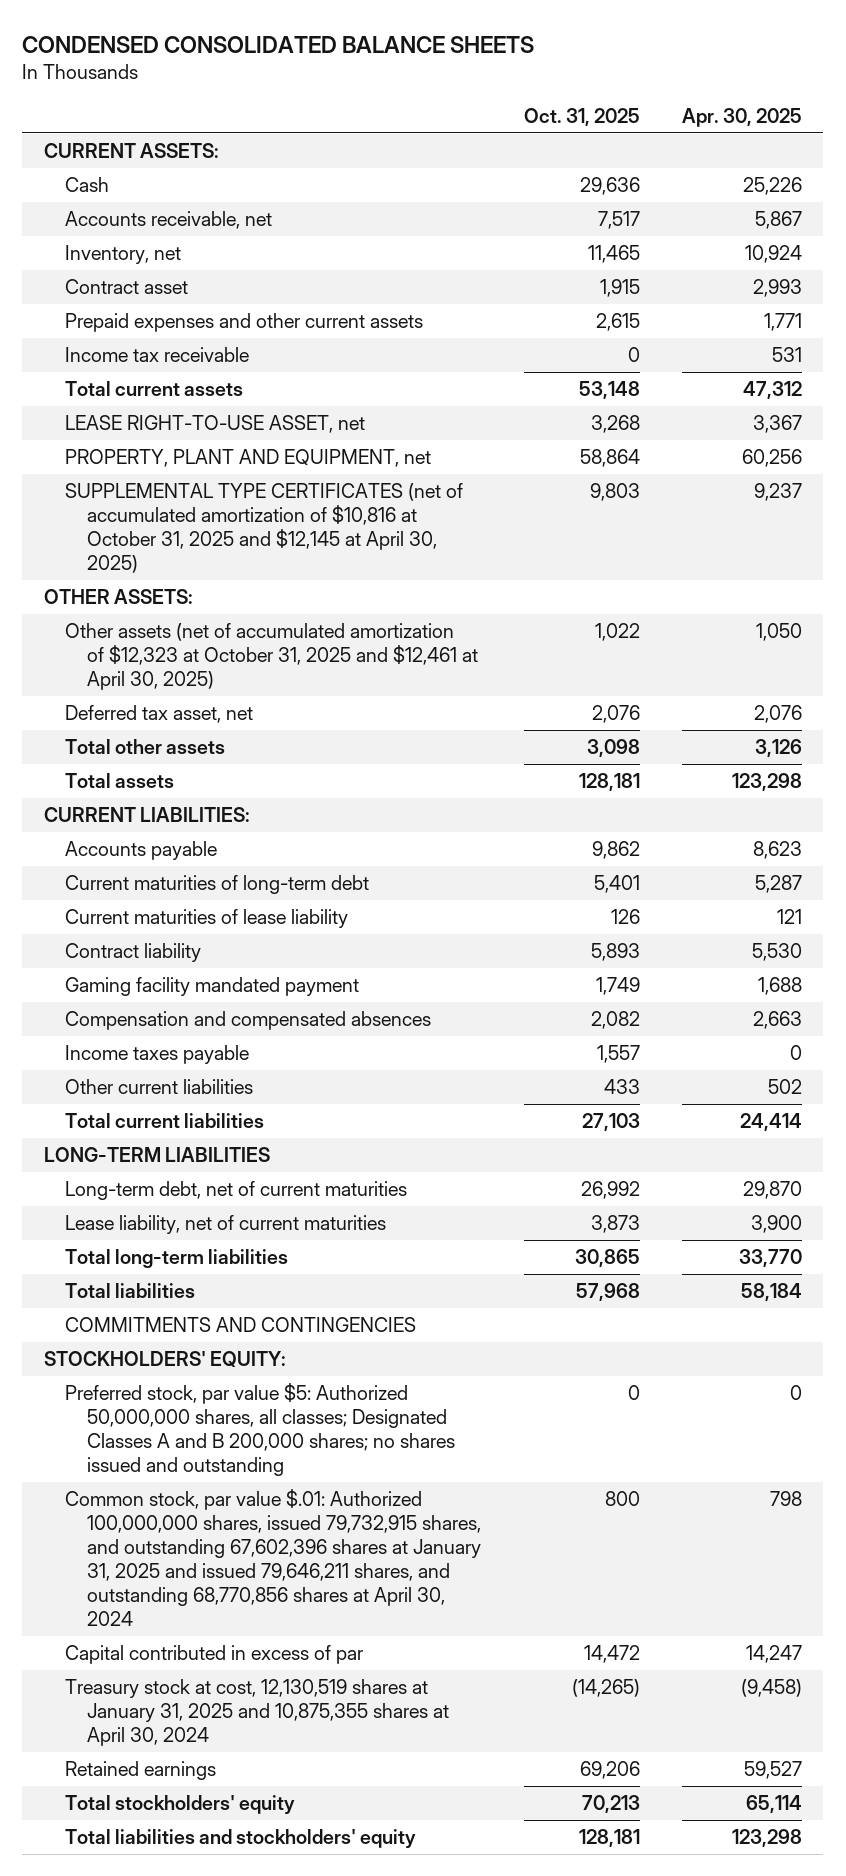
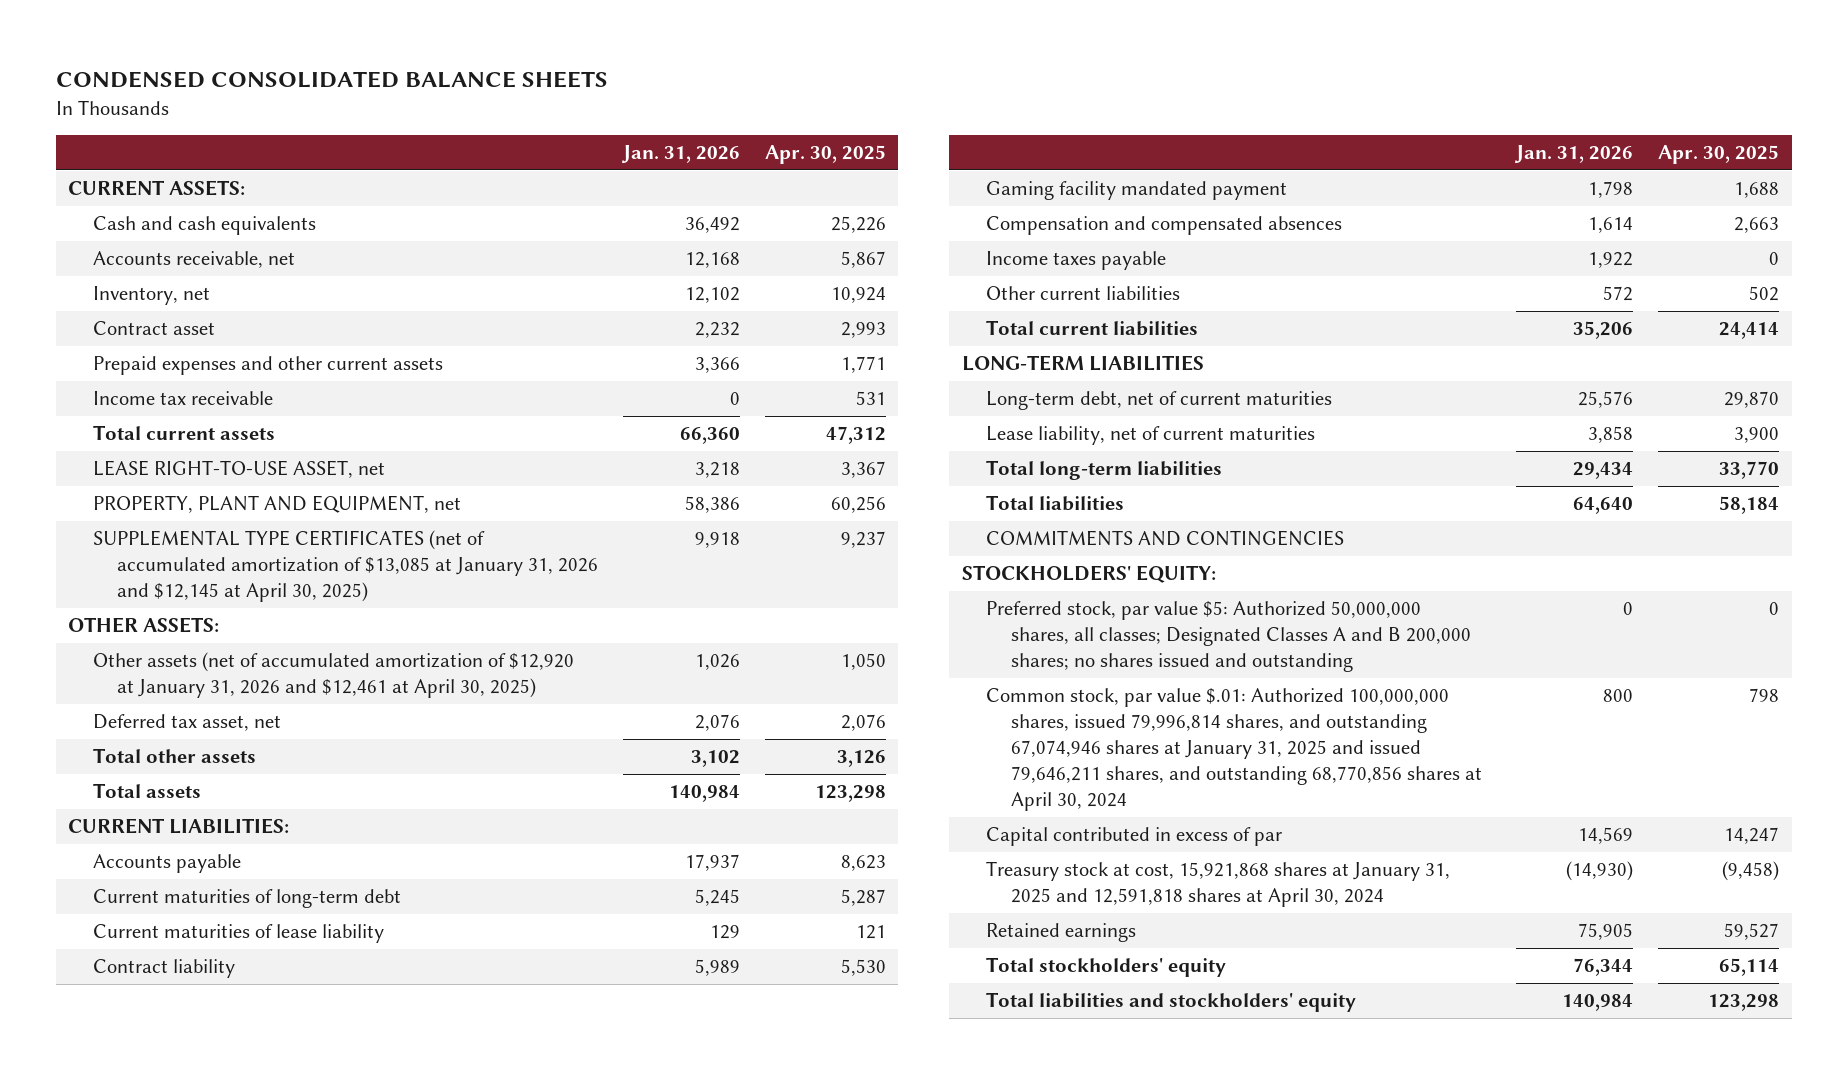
- | Oct. 31, 2025 | Apr. 30, 2025
+ | Jan. 31, 2026 | Apr. 30, 2025
- Cash | 29,636 | 25,226
+ Cash and cash equivalents | 36,492 | 25,226
- SUPPLEMENTAL TYPE CERTIFICATES (net of accumulated amortization of $10,816 at October 31, 2025 and $12,145 at April 30, 2025) | 9,803 | 9,237
+ SUPPLEMENTAL TYPE CERTIFICATES (net of accumulated amortization of $13,085 at January 31, 2026 and $12,145 at April 30, 2025) | 9,918 | 9,237
- Other assets (net of accumulated amortization of $12,323 at October 31, 2025 and $12,461 at April 30, 2025) | 1,022 | 1,050
+ Other assets (net of accumulated amortization of $12,920 at January 31, 2026 and $12,461 at April 30, 2025) | 1,026 | 1,050
- Common stock, par value $.01: Authorized 100,000,000 shares, issued 79,732,915 shares, and outstanding 67,602,396 shares at January 31, 2025 and issued 79,646,211 shares, and outstanding 68,770,856 shares at April 30, 2024 | 800 | 798
+ Common stock, par value $.01: Authorized 100,000,000 shares, issued 79,996,814 shares, and outstanding 67,074,946 shares at January 31, 2025 and issued 79,646,211 shares, and outstanding 68,770,856 shares at April 30, 2024 | 800 | 798
- Treasury stock at cost, 12,130,519 shares at January 31, 2025 and 10,875,355 shares at April 30, 2024 | (14,265) | (9,458)
+ Treasury stock at cost, 15,921,868 shares at January 31, 2025 and 12,591,818 shares at April 30, 2024 | (14,930) | (9,458)

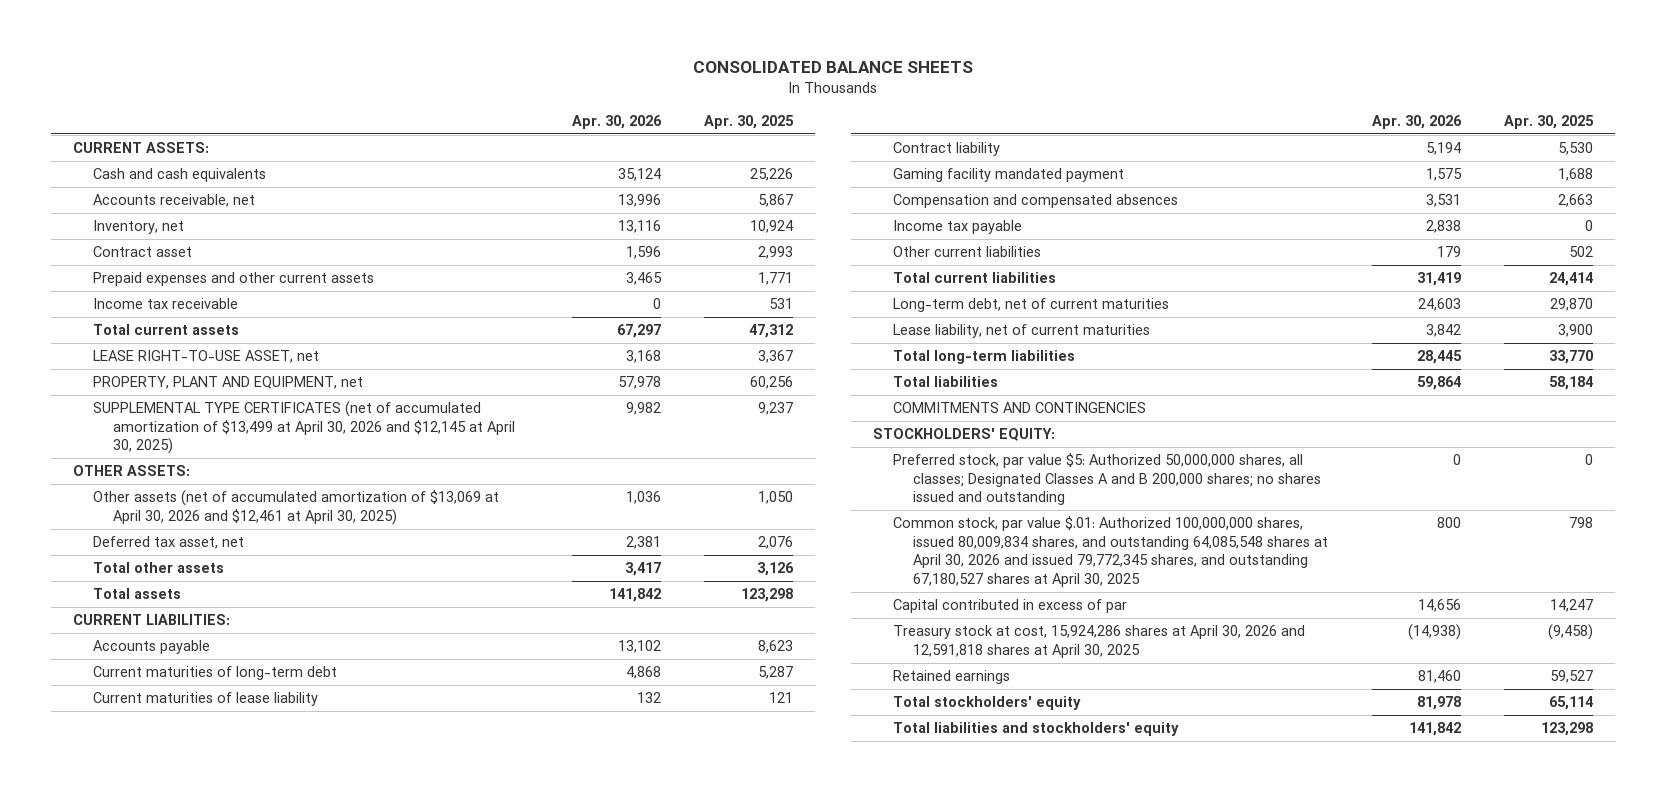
- CONDENSED CONSOLIDATED BALANCE SHEETS
+ CONSOLIDATED BALANCE SHEETS
- | Jan. 31, 2026 | Apr. 30, 2025
+ | Apr. 30, 2026 | Apr. 30, 2025
- SUPPLEMENTAL TYPE CERTIFICATES (net of accumulated amortization of $13,085 at January 31, 2026 and $12,145 at April 30, 2025) | 9,918 | 9,237
+ SUPPLEMENTAL TYPE CERTIFICATES (net of accumulated amortization of $13,499 at April 30, 2026 and $12,145 at April 30, 2025) | 9,982 | 9,237
- Other assets (net of accumulated amortization of $12,920 at January 31, 2026 and $12,461 at April 30, 2025) | 1,026 | 1,050
+ Other assets (net of accumulated amortization of $13,069 at April 30, 2026 and $12,461 at April 30, 2025) | 1,036 | 1,050
- Income taxes payable | 1,922 | 0
+ Income tax payable | 2,838 | 0
- LONG-TERM LIABILITIES
- Common stock, par value $.01: Authorized 100,000,000 shares, issued 79,996,814 shares, and outstanding 67,074,946 shares at January 31, 2025 and issued 79,646,211 shares, and outstanding 68,770,856 shares at April 30, 2024 | 800 | 798
+ Common stock, par value $.01: Authorized 100,000,000 shares, issued 80,009,834 shares, and outstanding 64,085,548 shares at April 30, 2026 and issued 79,772,345 shares, and outstanding 67,180,527 shares at April 30, 2025 | 800 | 798
- Treasury stock at cost, 15,921,868 shares at January 31, 2025 and 12,591,818 shares at April 30, 2024 | (14,930) | (9,458)
+ Treasury stock at cost, 15,924,286 shares at April 30, 2026 and 12,591,818 shares at April 30, 2025 | (14,938) | (9,458)

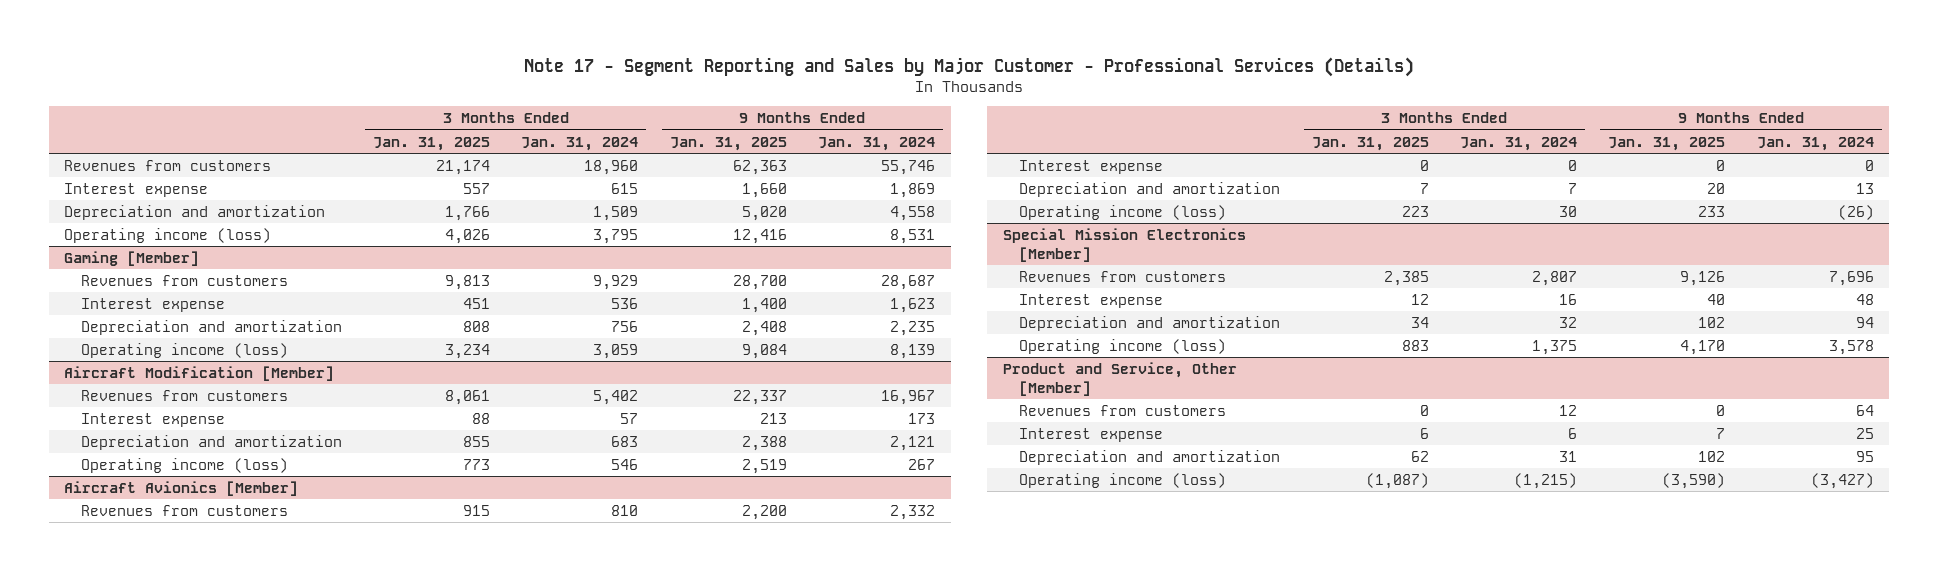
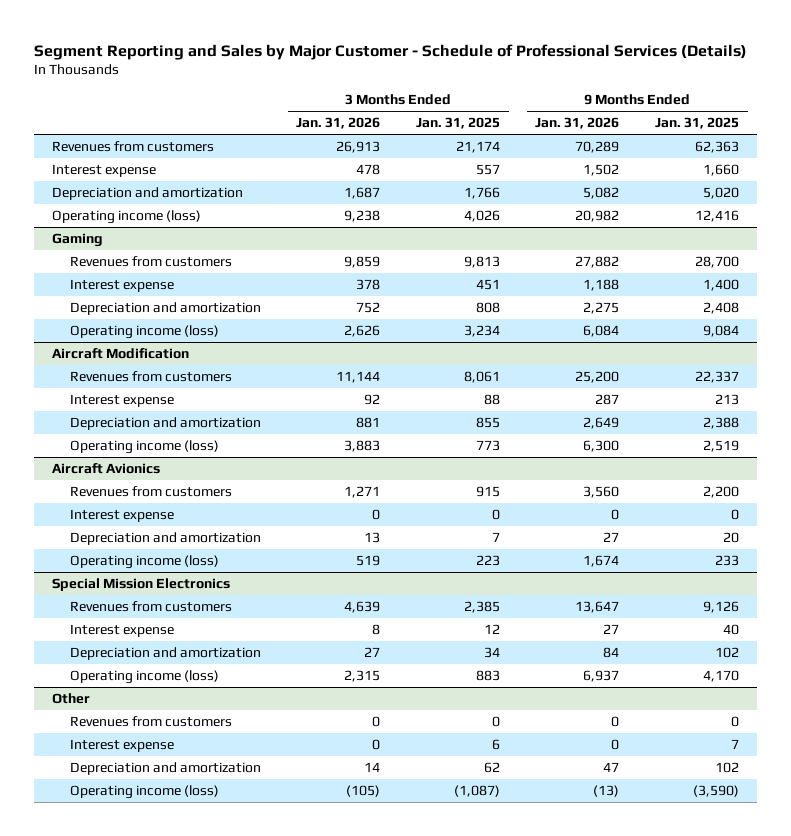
- Note 17 - Segment Reporting and Sales by Major Customer - Professional Services (Details)
+ Segment Reporting and Sales by Major Customer - Schedule of Professional Services (Details)
- | 3 Months Ended Jan. 31, 2025 | 3 Months Ended Jan. 31, 2024 | 9 Months Ended Jan. 31, 2025 | 9 Months Ended Jan. 31, 2024
+ | 3 Months Ended Jan. 31, 2026 | 3 Months Ended Jan. 31, 2025 | 9 Months Ended Jan. 31, 2026 | 9 Months Ended Jan. 31, 2025
- Gaming [Member]
+ Gaming
- Aircraft Modification [Member]
+ Aircraft Modification
- Aircraft Avionics [Member]
+ Aircraft Avionics
- Special Mission Electronics [Member]
+ Special Mission Electronics
- Product and Service, Other [Member]
+ Other

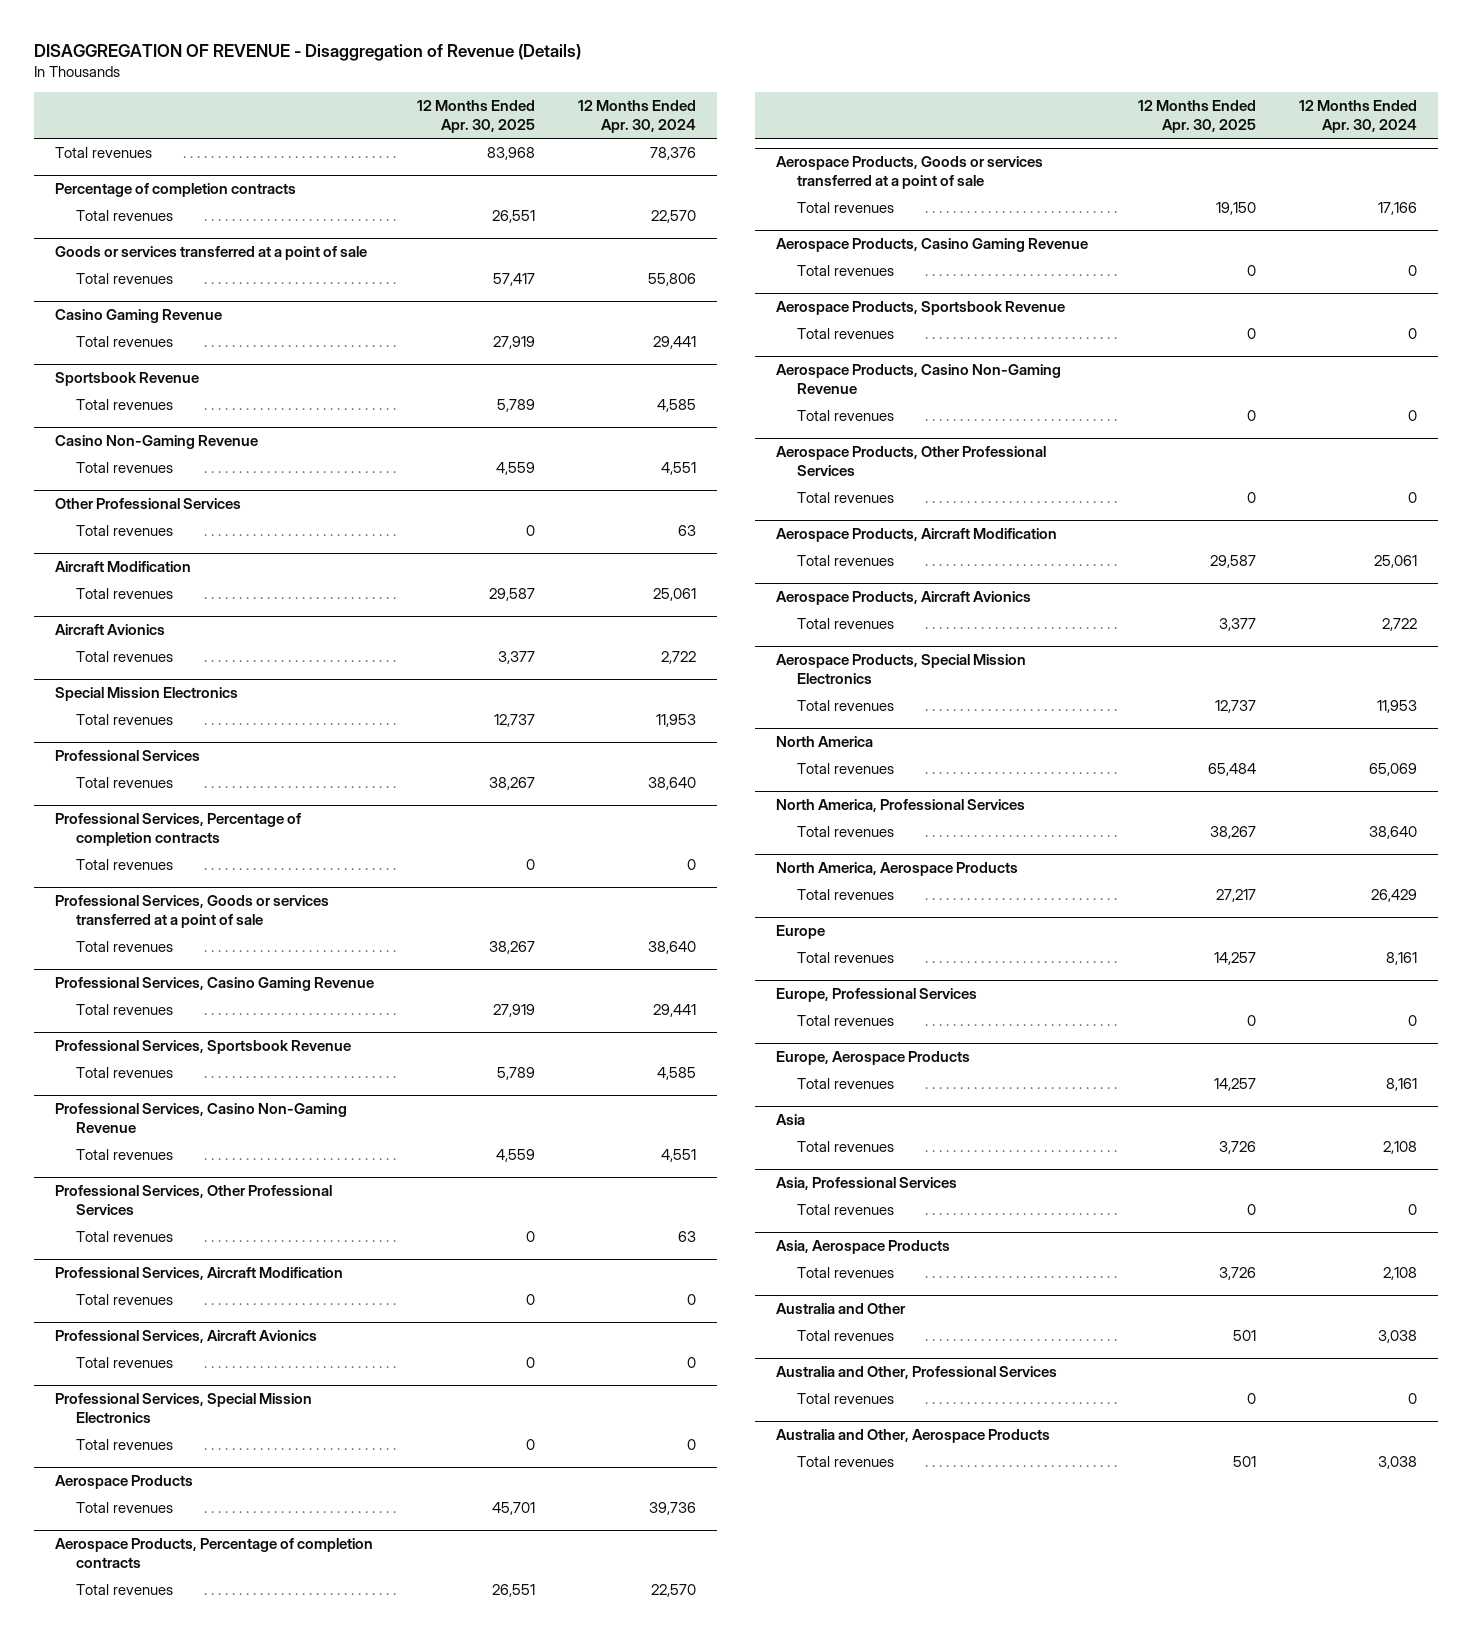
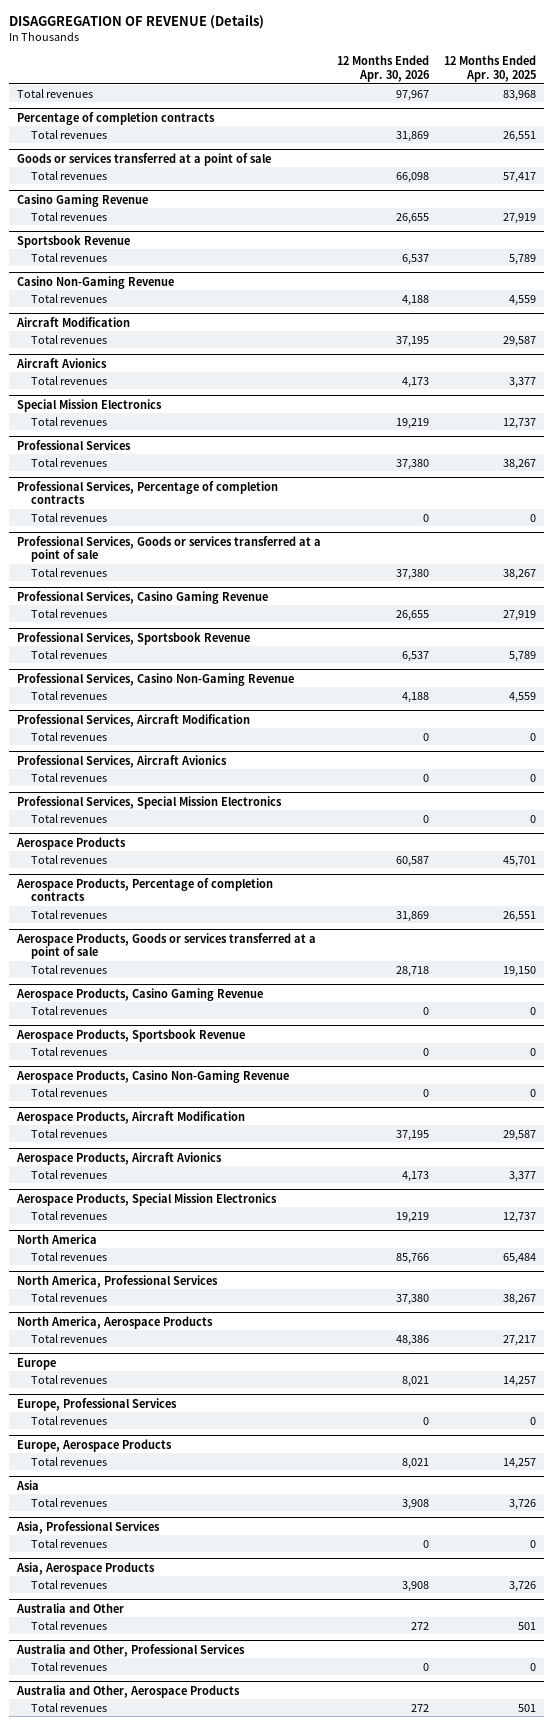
- DISAGGREGATION OF REVENUE - Disaggregation of Revenue (Details)
+ DISAGGREGATION OF REVENUE (Details)
- | 12 Months Ended Apr. 30, 2025 | 12 Months Ended Apr. 30, 2024
+ | 12 Months Ended Apr. 30, 2026 | 12 Months Ended Apr. 30, 2025
- Other Professional Services
- Total revenues | 0 | 63
- Professional Services, Other Professional Services
- Total revenues | 0 | 63
- Aerospace Products, Other Professional Services
- Total revenues | 0 | 0

